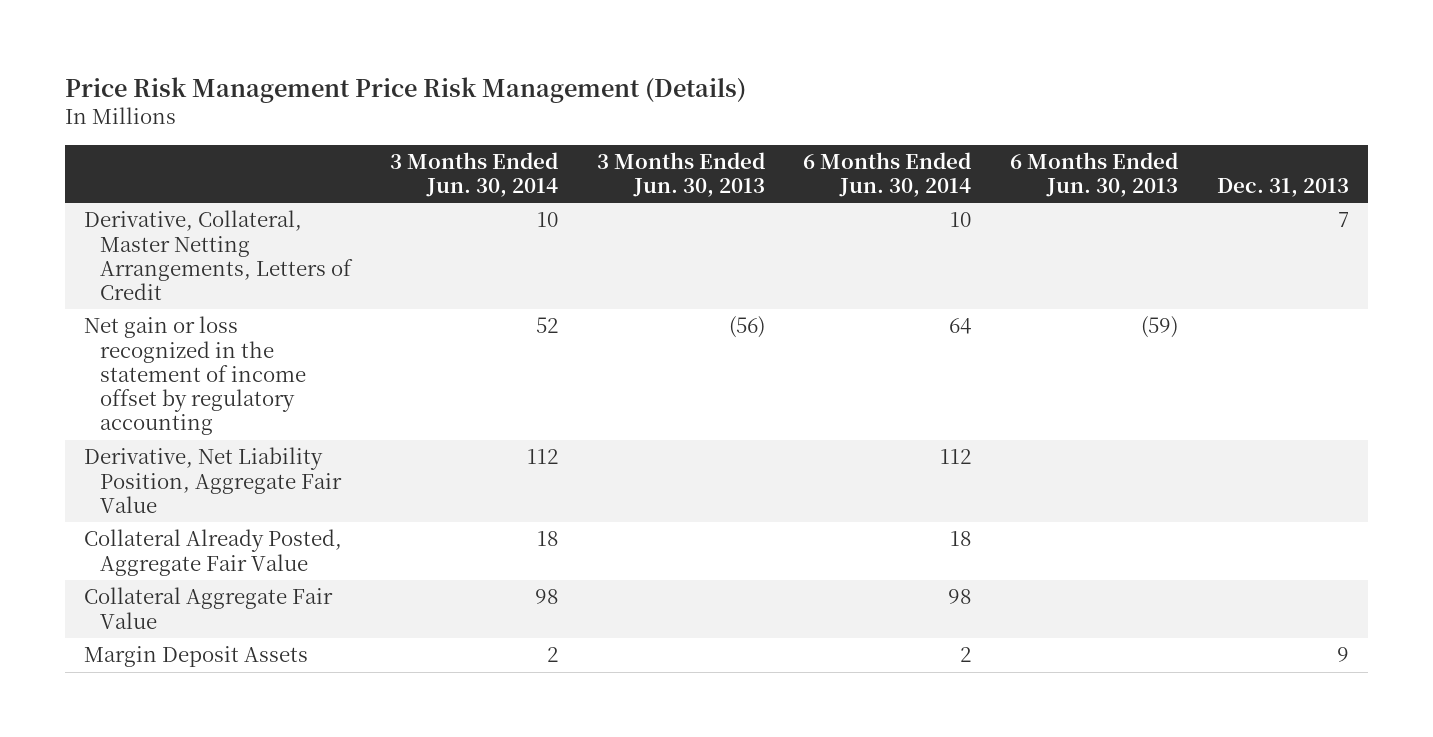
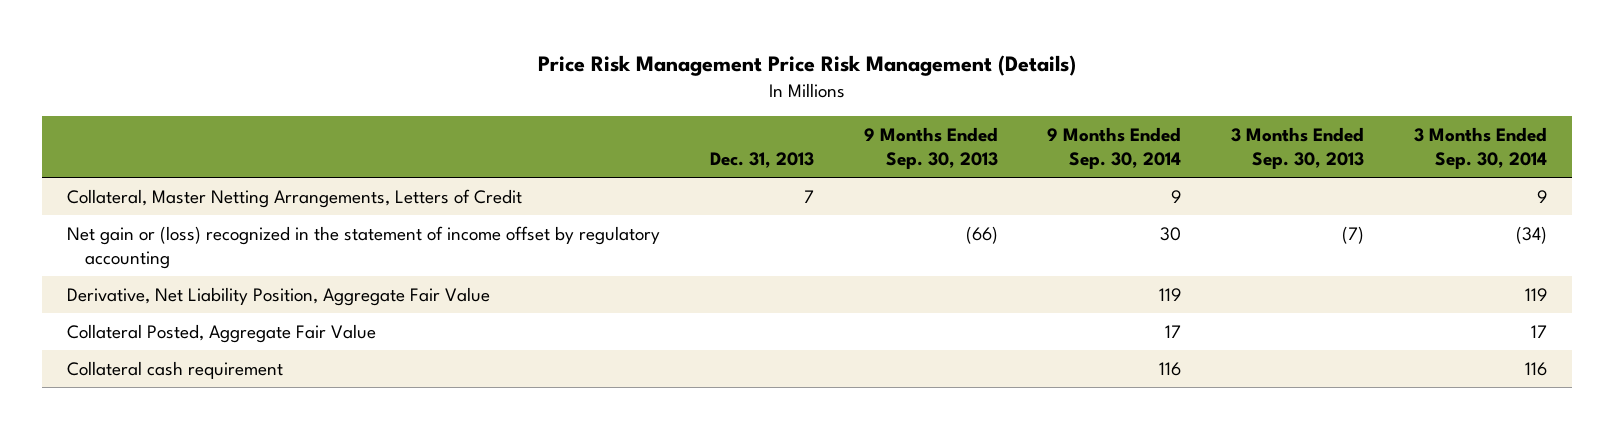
- | 3 Months Ended Jun. 30, 2014 | 3 Months Ended Jun. 30, 2013 | 6 Months Ended Jun. 30, 2014 | 6 Months Ended Jun. 30, 2013 | Dec. 31, 2013
+ | Dec. 31, 2013 | 9 Months Ended Sep. 30, 2013 | 9 Months Ended Sep. 30, 2014 | 3 Months Ended Sep. 30, 2013 | 3 Months Ended Sep. 30, 2014
- Derivative, Collateral, Master Netting Arrangements, Letters of Credit | 10 | | 10 | | 7
- Net gain or loss recognized in the statement of income offset by regulatory accounting | 52 | (56) | 64 | (59) |
+ Collateral, Master Netting Arrangements, Letters of Credit | 7 | | 9 | | 9
+ Net gain or (loss) recognized in the statement of income offset by regulatory accounting | | (66) | 30 | (7) | (34)
- Collateral Already Posted, Aggregate Fair Value | 18 | | 18 | |
- Collateral Aggregate Fair Value | 98 | | 98 | |
- Margin Deposit Assets | 2 | | 2 | | 9
+ Collateral Posted, Aggregate Fair Value | | | 17 | | 17
+ Collateral cash requirement | | | 116 | | 116

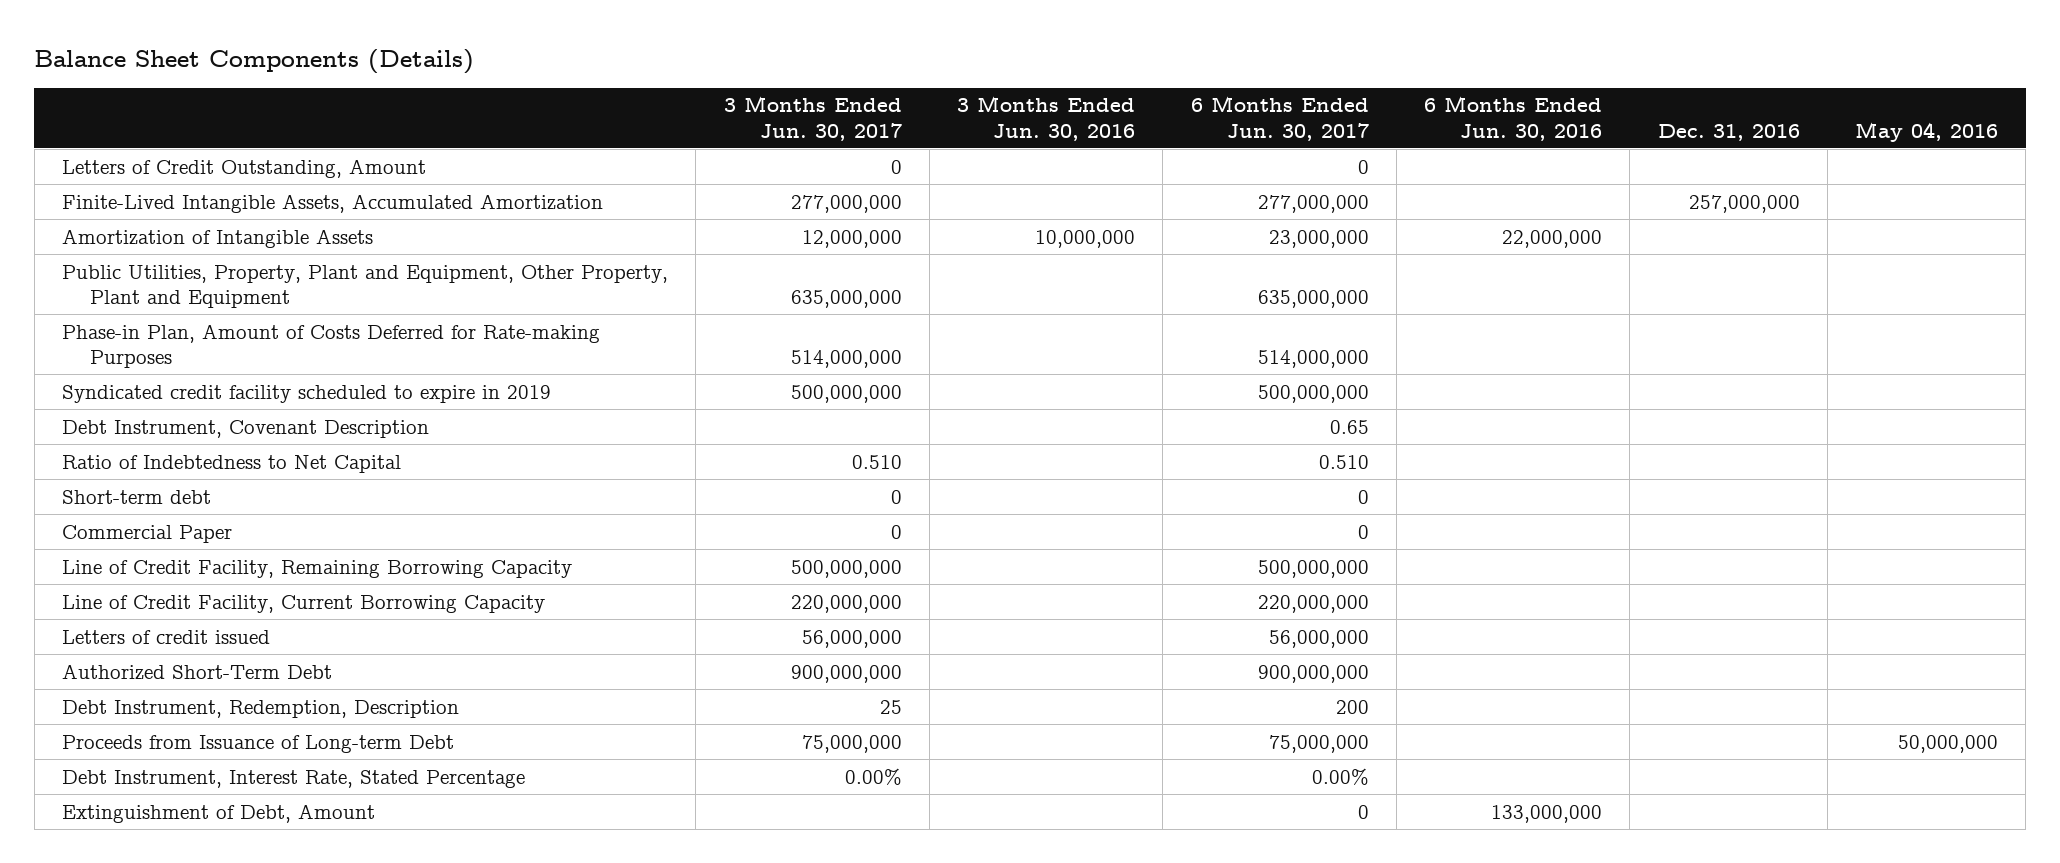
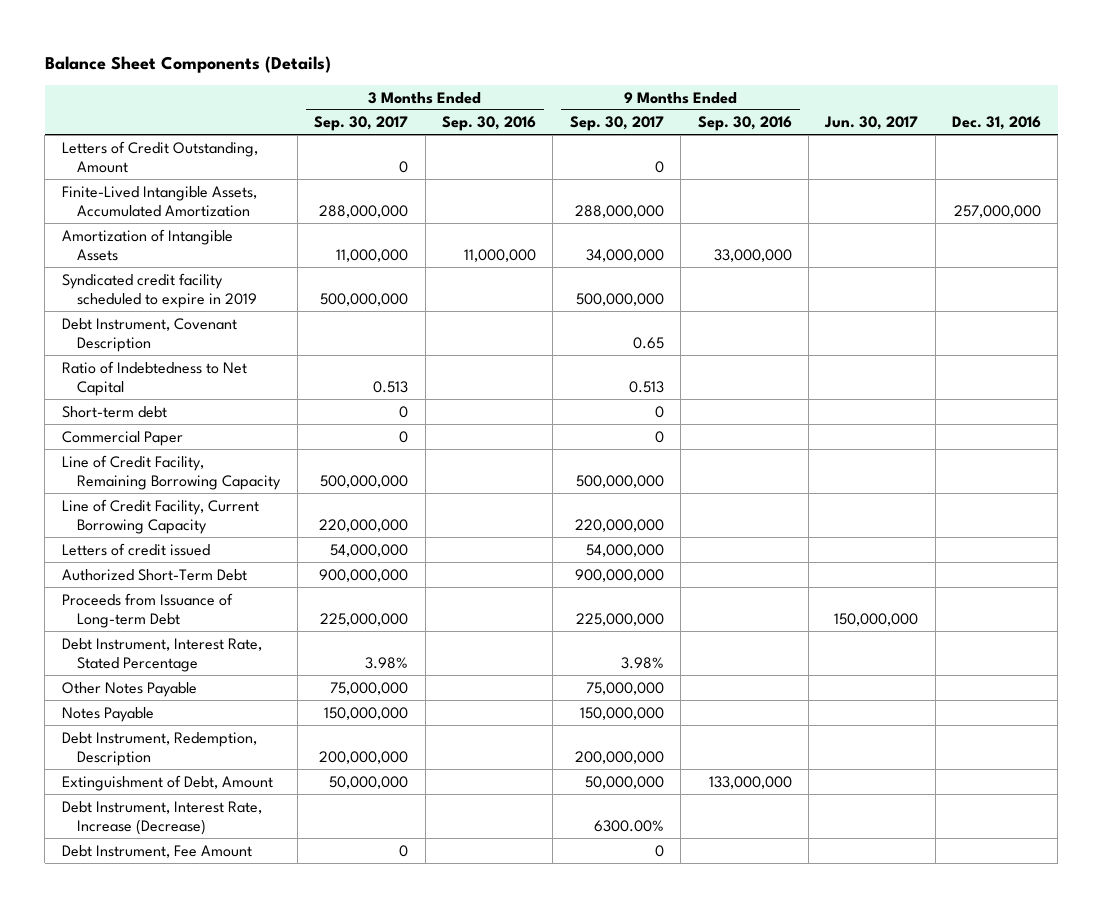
- | 3 Months Ended Jun. 30, 2017 | 3 Months Ended Jun. 30, 2016 | 6 Months Ended Jun. 30, 2017 | 6 Months Ended Jun. 30, 2016 | Dec. 31, 2016 | May 04, 2016
+ | 3 Months Ended Sep. 30, 2017 | 3 Months Ended Sep. 30, 2016 | 9 Months Ended Sep. 30, 2017 | 9 Months Ended Sep. 30, 2016 | Jun. 30, 2017 | Dec. 31, 2016
- Public Utilities, Property, Plant and Equipment, Other Property, Plant and Equipment | 635,000,000 | | 635,000,000 | | |
- Phase-in Plan, Amount of Costs Deferred for Rate-making Purposes | 514,000,000 | | 514,000,000 | | |
+ Other Notes Payable | 75,000,000 | | 75,000,000 | | |
+ Notes Payable | 150,000,000 | | 150,000,000 | | |
moved down: Debt Instrument, Redemption, Description | 200,000,000 | | 200,000,000 | | |
+ Debt Instrument, Interest Rate, Increase (Decrease) | | | 6300.00% | | |
+ Debt Instrument, Fee Amount | 0 | | 0 | | |

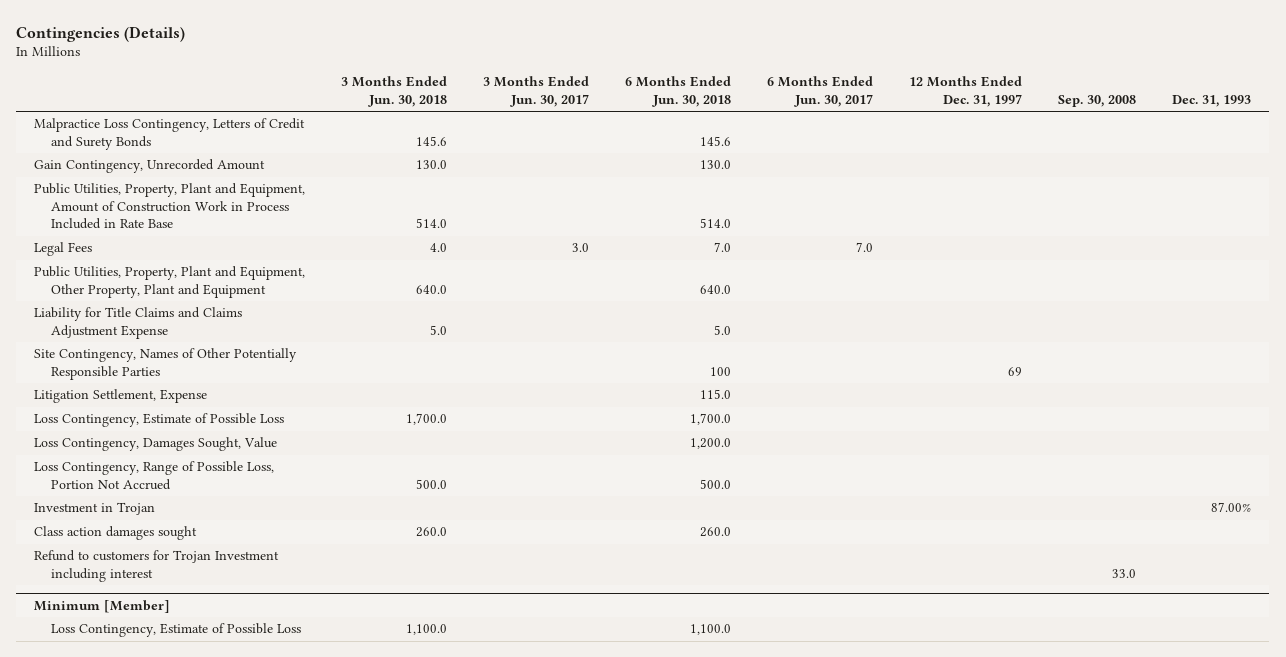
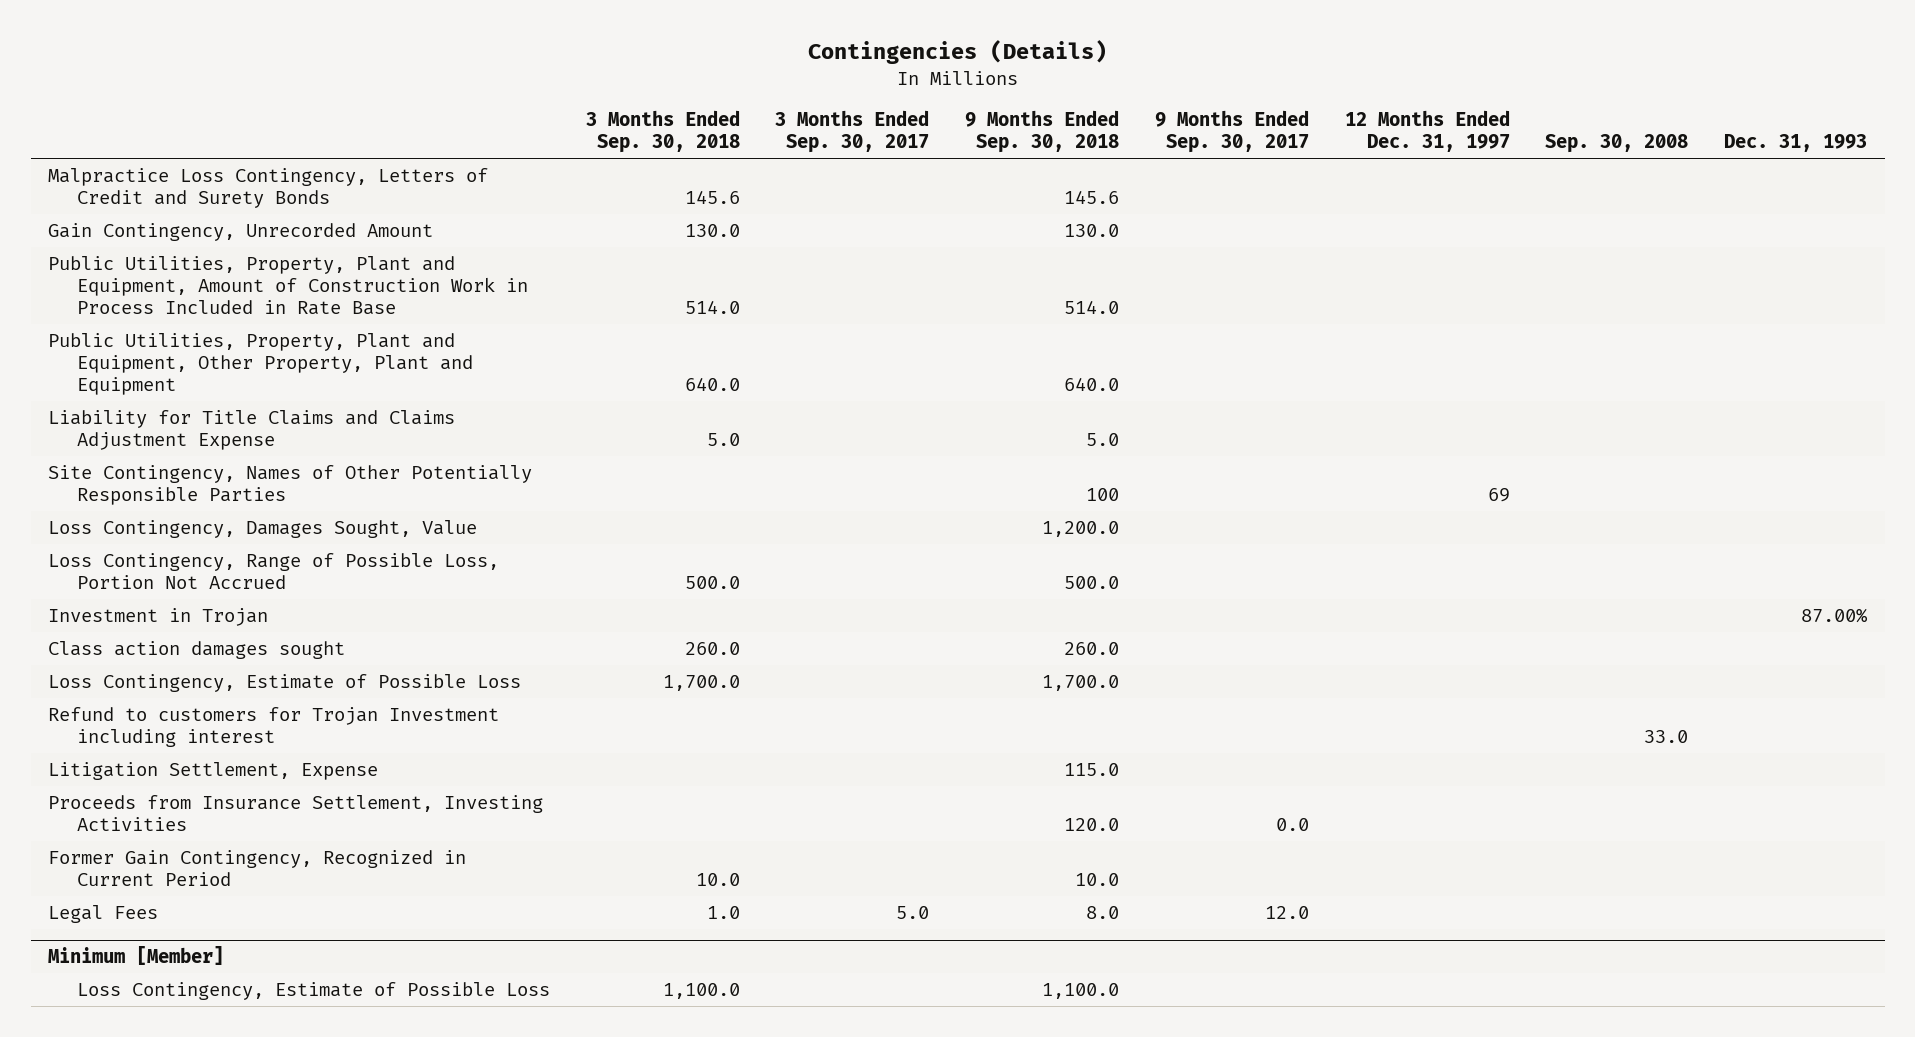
- | 3 Months Ended Jun. 30, 2018 | 3 Months Ended Jun. 30, 2017 | 6 Months Ended Jun. 30, 2018 | 6 Months Ended Jun. 30, 2017 | 12 Months Ended Dec. 31, 1997 | Sep. 30, 2008 | Dec. 31, 1993
+ | 3 Months Ended Sep. 30, 2018 | 3 Months Ended Sep. 30, 2017 | 9 Months Ended Sep. 30, 2018 | 9 Months Ended Sep. 30, 2017 | 12 Months Ended Dec. 31, 1997 | Sep. 30, 2008 | Dec. 31, 1993
moved down: Loss Contingency, Estimate of Possible Loss | 1,700.0 | | 1,700.0 | | | |
moved down: Litigation Settlement, Expense | | | 115.0 | | | |
+ Proceeds from Insurance Settlement, Investing Activities | | | 120.0 | 0.0 | | |
+ Former Gain Contingency, Recognized in Current Period | 10.0 | | 10.0 | | | |
moved down: Legal Fees | 1.0 | 5.0 | 8.0 | 12.0 | | |

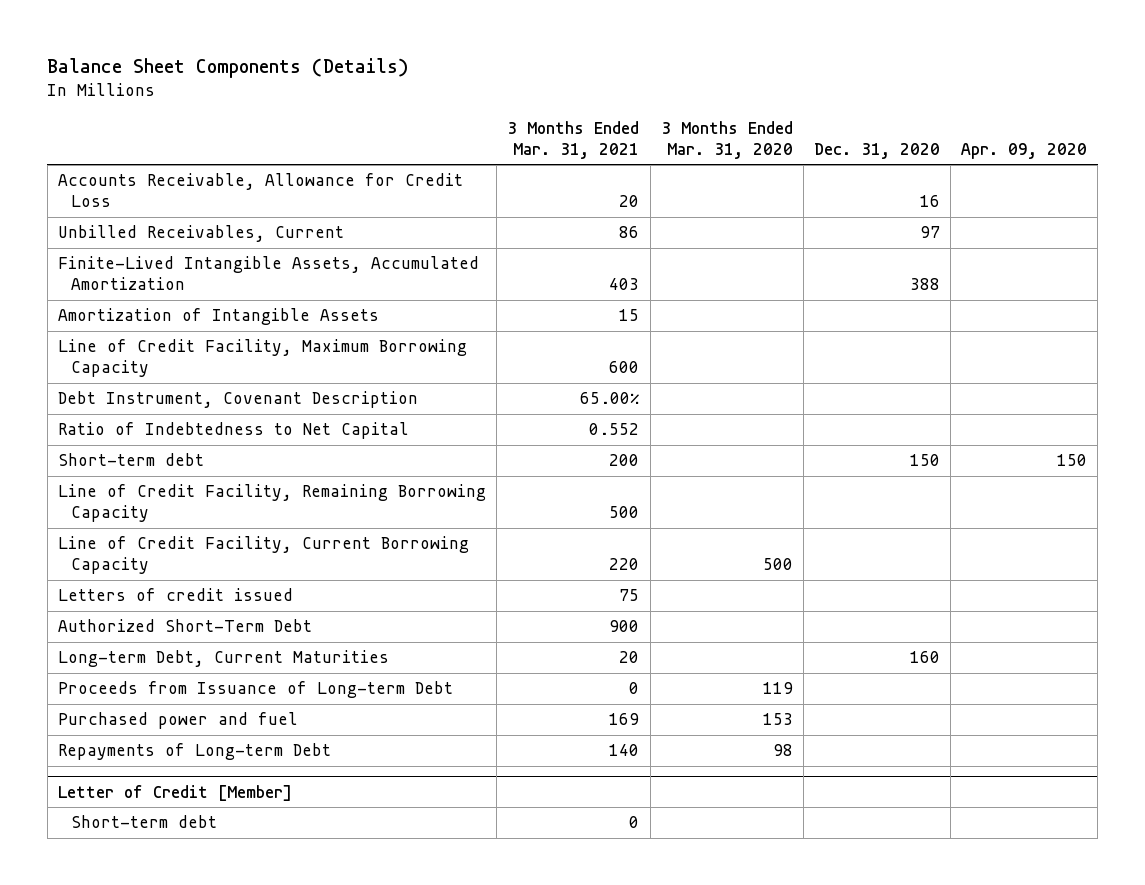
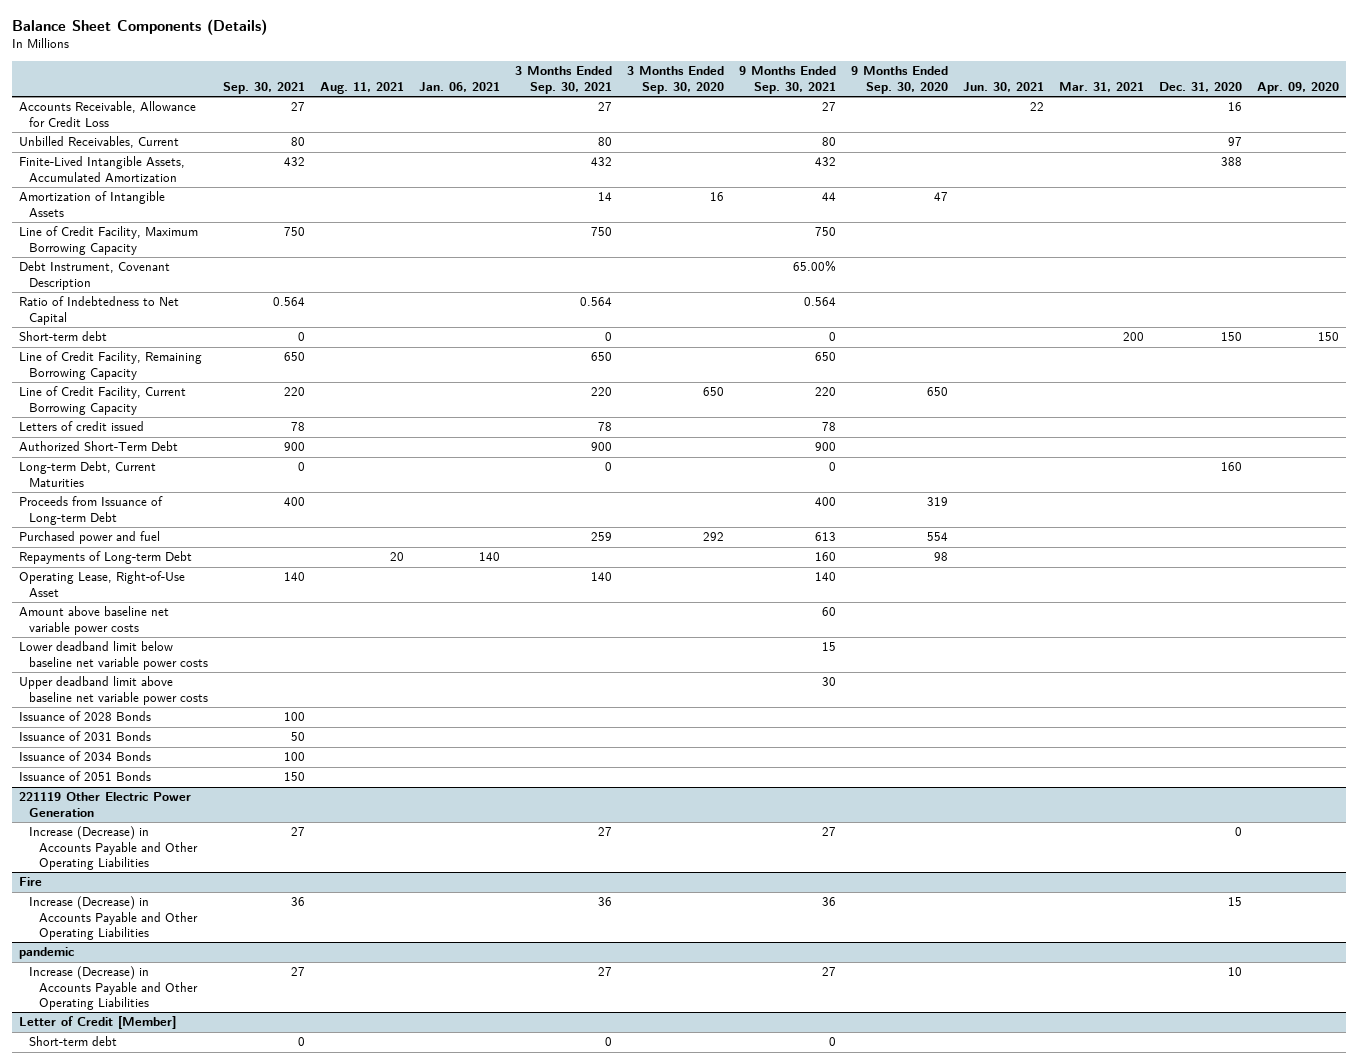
- | 3 Months Ended Mar. 31, 2021 | 3 Months Ended Mar. 31, 2020 | Dec. 31, 2020 | Apr. 09, 2020
+ | Sep. 30, 2021 | Aug. 11, 2021 | Jan. 06, 2021 | 3 Months Ended Sep. 30, 2021 | 3 Months Ended Sep. 30, 2020 | 9 Months Ended Sep. 30, 2021 | 9 Months Ended Sep. 30, 2020 | Jun. 30, 2021 | Mar. 31, 2021 | Dec. 31, 2020 | Apr. 09, 2020
+ Operating Lease, Right-of-Use Asset | 140 | | | 140 | | 140 | | | | |
+ Amount above baseline net variable power costs | | | | | | 60 | | | | |
+ Lower deadband limit below baseline net variable power costs | | | | | | 15 | | | | |
+ Upper deadband limit above baseline net variable power costs | | | | | | 30 | | | | |
+ Issuance of 2028 Bonds | 100 | | | | | | | | | |
+ Issuance of 2031 Bonds | 50 | | | | | | | | | |
+ Issuance of 2034 Bonds | 100 | | | | | | | | | |
+ Issuance of 2051 Bonds | 150 | | | | | | | | | |
+ 221119 Other Electric Power Generation
+ Increase (Decrease) in Accounts Payable and Other Operating Liabilities | 27 | | | 27 | | 27 | | | | 0 |
+ Fire
+ Increase (Decrease) in Accounts Payable and Other Operating Liabilities | 36 | | | 36 | | 36 | | | | 15 |
+ pandemic
+ Increase (Decrease) in Accounts Payable and Other Operating Liabilities | 27 | | | 27 | | 27 | | | | 10 |

